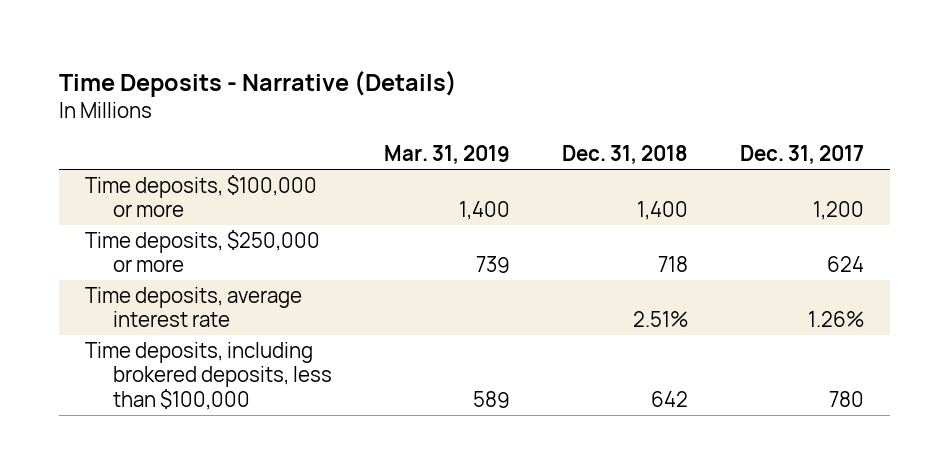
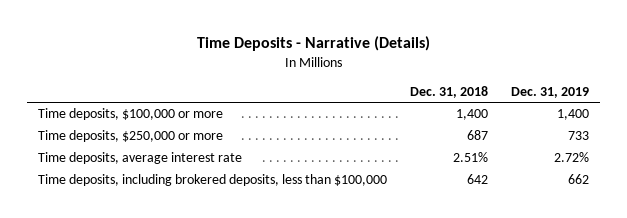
- | Mar. 31, 2019 | Dec. 31, 2018 | Dec. 31, 2017
+ | Dec. 31, 2018 | Dec. 31, 2019
- Time deposits, $250,000 or more | 739 | 718 | 624
+ Time deposits, $250,000 or more | 687 | 733

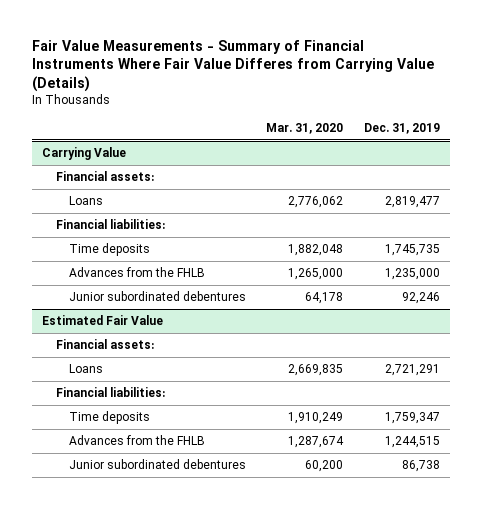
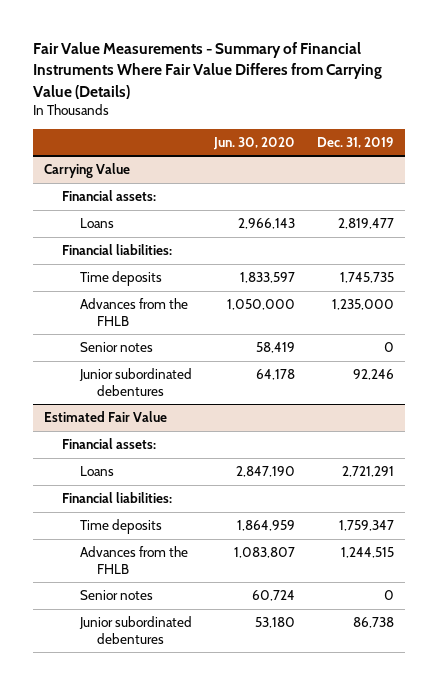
- | Mar. 31, 2020 | Dec. 31, 2019
+ | Jun. 30, 2020 | Dec. 31, 2019
@ Carrying Value
+ Senior notes | 58,419 | 0
@ Estimated Fair Value
+ Senior notes | 60,724 | 0

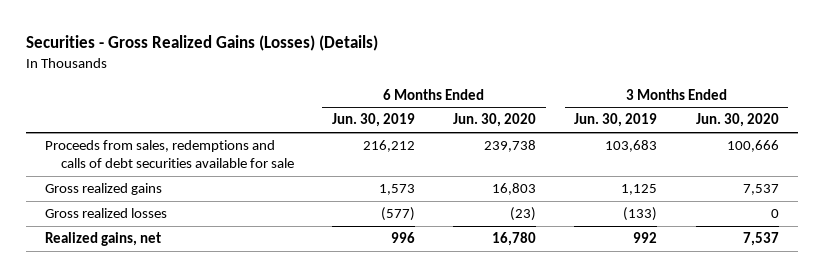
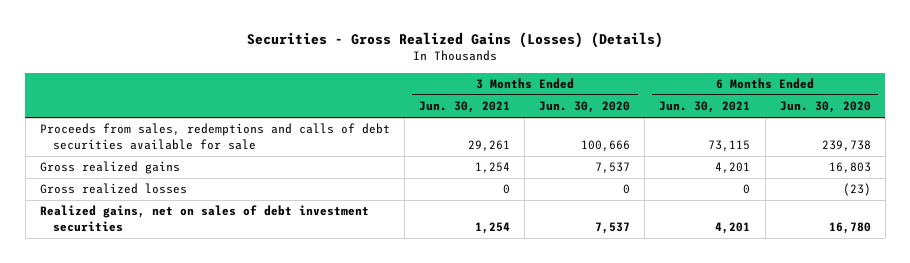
- | 6 Months Ended Jun. 30, 2019 | 6 Months Ended Jun. 30, 2020 | 3 Months Ended Jun. 30, 2019 | 3 Months Ended Jun. 30, 2020
+ | 3 Months Ended Jun. 30, 2021 | 3 Months Ended Jun. 30, 2020 | 6 Months Ended Jun. 30, 2021 | 6 Months Ended Jun. 30, 2020
- Realized gains, net | 996 | 16,780 | 992 | 7,537
+ Realized gains, net on sales of debt investment securities | 1,254 | 7,537 | 4,201 | 16,780

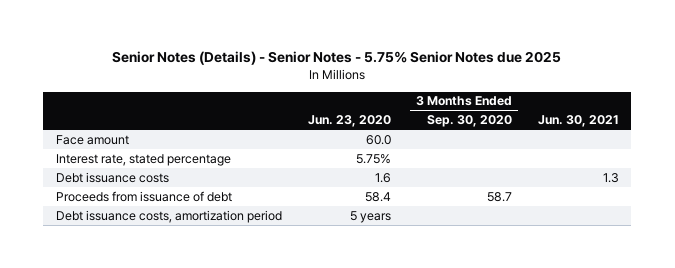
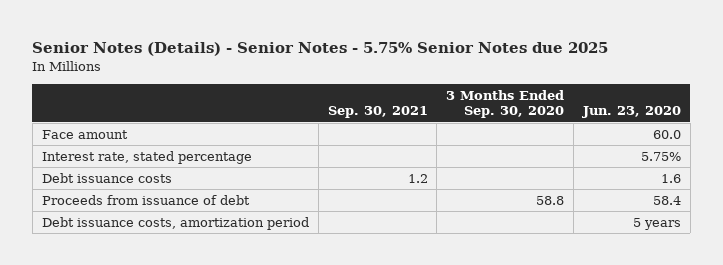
- | Jun. 23, 2020 | 3 Months Ended Sep. 30, 2020 | Jun. 30, 2021
+ | Sep. 30, 2021 | 3 Months Ended Sep. 30, 2020 | Jun. 23, 2020
- Proceeds from issuance of debt | 58.4 | 58.7 |
+ Proceeds from issuance of debt | | 58.8 | 58.4

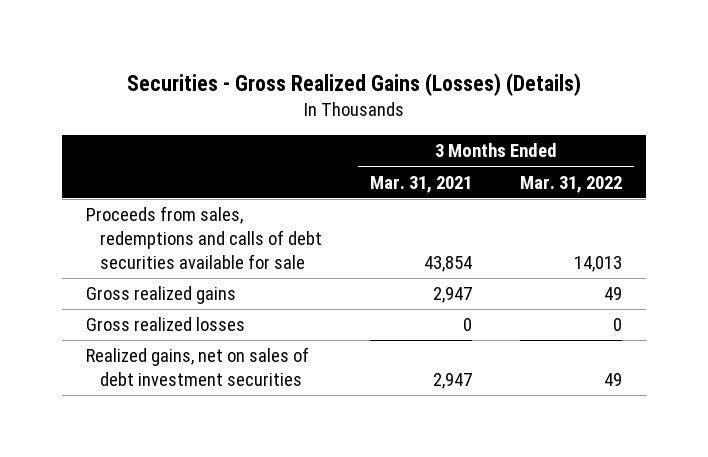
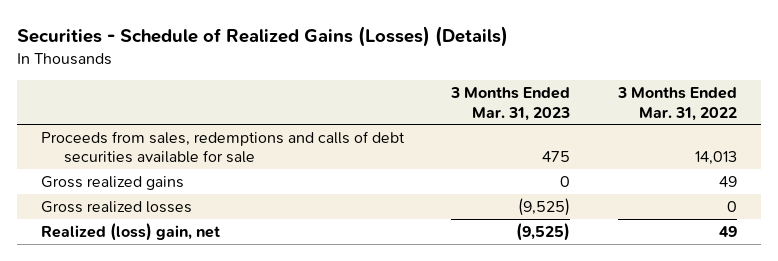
- Securities - Gross Realized Gains (Losses) (Details)
+ Securities - Schedule of Realized Gains (Losses) (Details)
- | 3 Months Ended Mar. 31, 2021 | 3 Months Ended Mar. 31, 2022
+ | 3 Months Ended Mar. 31, 2023 | 3 Months Ended Mar. 31, 2022
- Realized gains, net on sales of debt investment securities | 2,947 | 49
+ Realized (loss) gain, net | (9,525) | 49

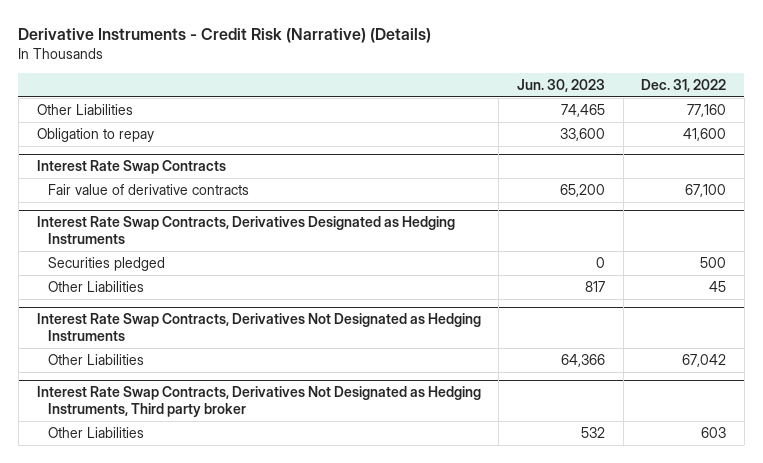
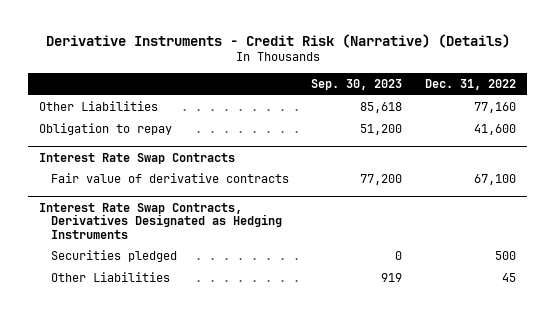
- | Jun. 30, 2023 | Dec. 31, 2022
+ | Sep. 30, 2023 | Dec. 31, 2022
- Interest Rate Swap Contracts, Derivatives Not Designated as Hedging Instruments
- Other Liabilities | 64,366 | 67,042
- Interest Rate Swap Contracts, Derivatives Not Designated as Hedging Instruments, Third party broker
- Other Liabilities | 532 | 603

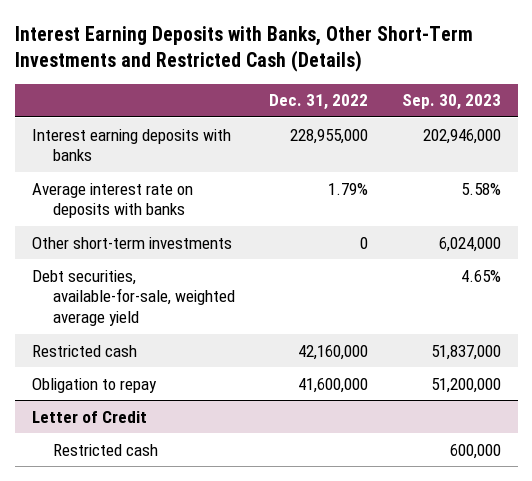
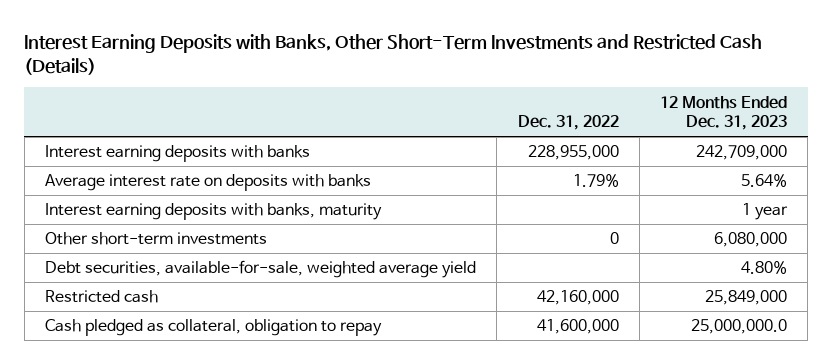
- | Dec. 31, 2022 | Sep. 30, 2023
+ | Dec. 31, 2022 | 12 Months Ended Dec. 31, 2023
+ Interest earning deposits with banks, maturity | | 1 year
- Obligation to repay | 41,600,000 | 51,200,000
- Letter of Credit
- Restricted cash | | 600,000
+ Cash pledged as collateral, obligation to repay | 41,600,000 | 25,000,000.0

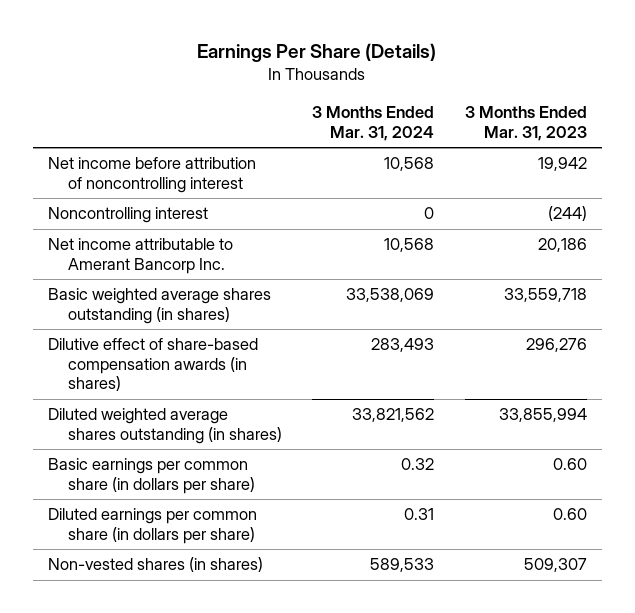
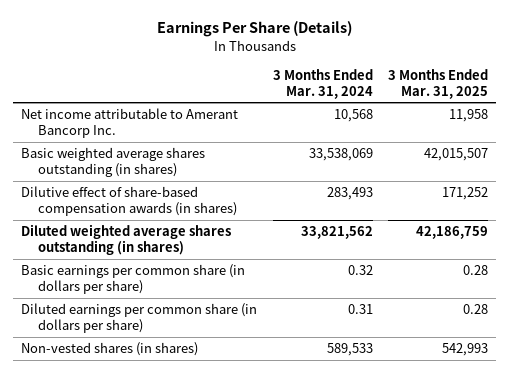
- | 3 Months Ended Mar. 31, 2024 | 3 Months Ended Mar. 31, 2023
+ | 3 Months Ended Mar. 31, 2024 | 3 Months Ended Mar. 31, 2025
- Net income before attribution of noncontrolling interest | 10,568 | 19,942
- Noncontrolling interest | 0 | (244)

